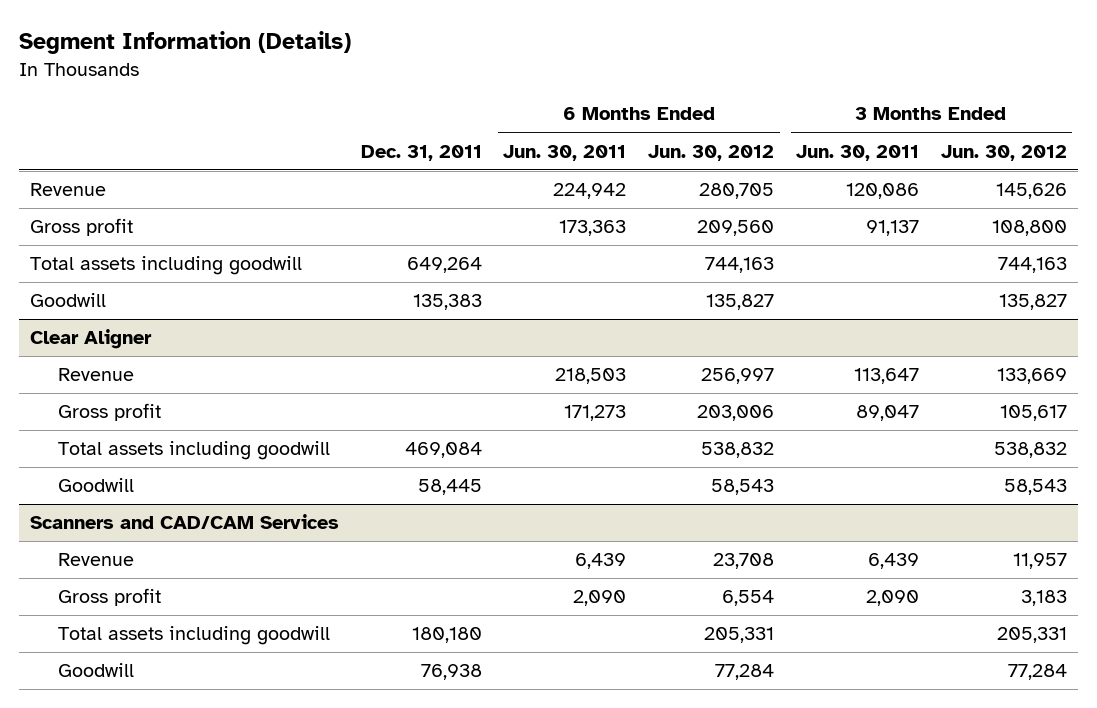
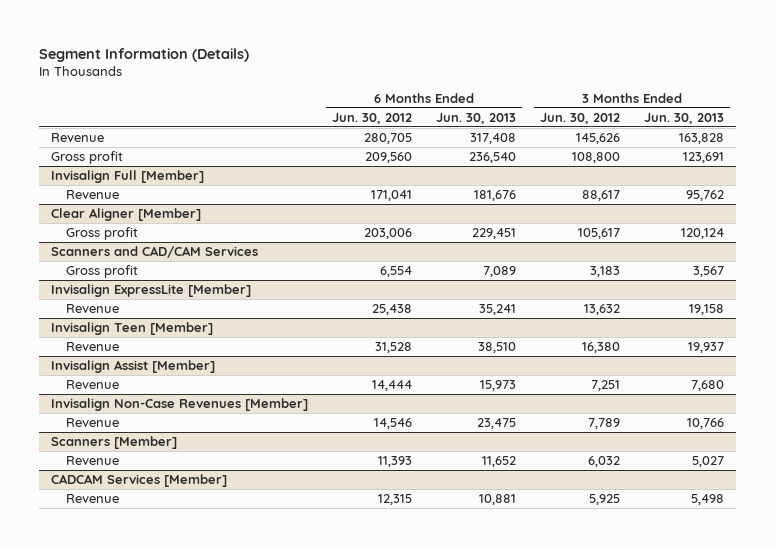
- | Dec. 31, 2011 | 6 Months Ended Jun. 30, 2011 | 6 Months Ended Jun. 30, 2012 | 3 Months Ended Jun. 30, 2011 | 3 Months Ended Jun. 30, 2012
+ | 6 Months Ended Jun. 30, 2012 | 6 Months Ended Jun. 30, 2013 | 3 Months Ended Jun. 30, 2012 | 3 Months Ended Jun. 30, 2013
- Total assets including goodwill | 649,264 | | 744,163 | | 744,163
- Goodwill | 135,383 | | 135,827 | | 135,827
- Clear Aligner
- Revenue | | 218,503 | 256,997 | 113,647 | 133,669
+ Invisalign Full [Member]
+ Revenue | 171,041 | 181,676 | 88,617 | 95,762
+ Clear Aligner [Member]
- Total assets including goodwill | 469,084 | | 538,832 | | 538,832
- Goodwill | 58,445 | | 58,543 | | 58,543
@ Scanners and CAD/CAM Services
- Revenue | | 6,439 | 23,708 | 6,439 | 11,957
- Total assets including goodwill | 180,180 | | 205,331 | | 205,331
- Goodwill | 76,938 | | 77,284 | | 77,284
+ Invisalign ExpressLite [Member]
+ Revenue | 25,438 | 35,241 | 13,632 | 19,158
+ Invisalign Teen [Member]
+ Revenue | 31,528 | 38,510 | 16,380 | 19,937
+ Invisalign Assist [Member]
+ Revenue | 14,444 | 15,973 | 7,251 | 7,680
+ Invisalign Non-Case Revenues [Member]
+ Revenue | 14,546 | 23,475 | 7,789 | 10,766
+ Scanners [Member]
+ Revenue | 11,393 | 11,652 | 6,032 | 5,027
+ CADCAM Services [Member]
+ Revenue | 12,315 | 10,881 | 5,925 | 5,498

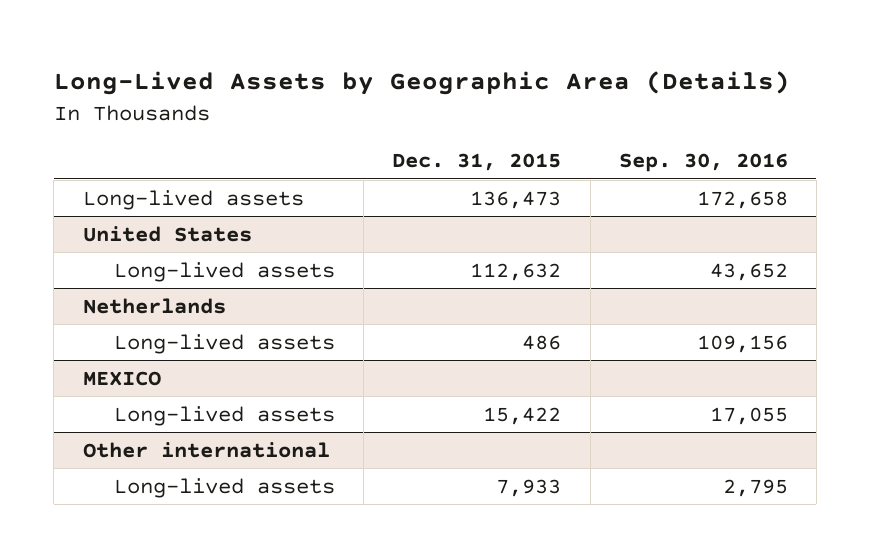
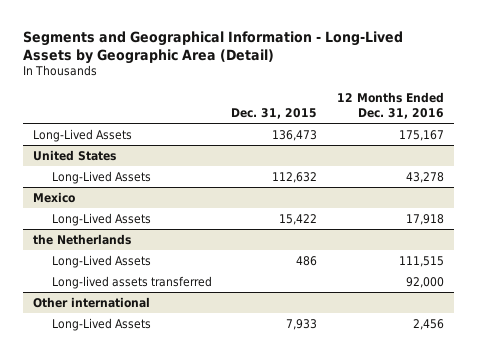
- Long-Lived Assets by Geographic Area (Details)
+ Segments and Geographical Information - Long-Lived Assets by Geographic Area (Detail)
- | Dec. 31, 2015 | Sep. 30, 2016
+ | Dec. 31, 2015 | 12 Months Ended Dec. 31, 2016
- Long-lived assets | 136,473 | 172,658
+ Long-Lived Assets | 136,473 | 175,167
@ United States
- Long-lived assets | 112,632 | 43,652
- Netherlands
- Long-lived assets | 486 | 109,156
- MEXICO
- Long-lived assets | 15,422 | 17,055
@ United States
+ Long-Lived Assets | 112,632 | 43,278
+ Mexico
+ Long-Lived Assets | 15,422 | 17,918
+ the Netherlands
+ Long-Lived Assets | 486 | 111,515
+ Long-lived assets transferred | | 92,000
@ Other international
- Long-lived assets | 7,933 | 2,795
+ Long-Lived Assets | 7,933 | 2,456

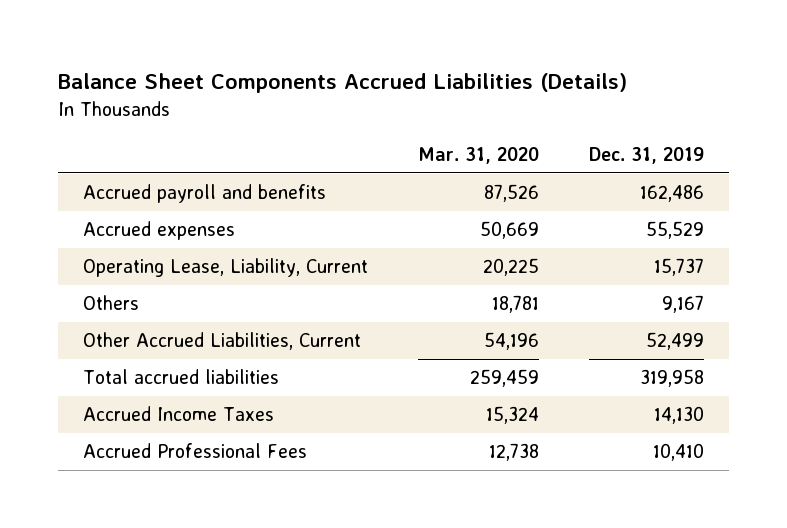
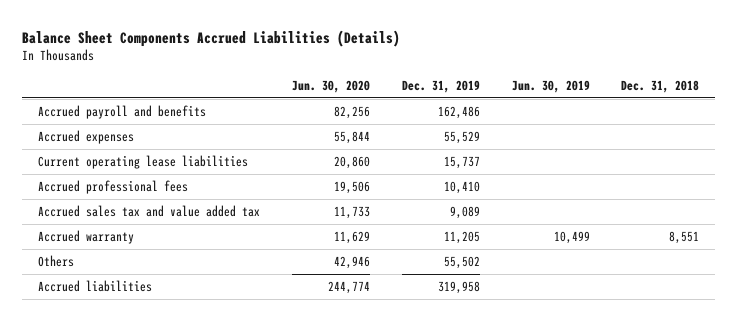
- | Mar. 31, 2020 | Dec. 31, 2019
+ | Jun. 30, 2020 | Dec. 31, 2019 | Jun. 30, 2019 | Dec. 31, 2018
- Operating Lease, Liability, Current | 20,225 | 15,737
- Others | 18,781 | 9,167
- Other Accrued Liabilities, Current | 54,196 | 52,499
- Total accrued liabilities | 259,459 | 319,958
- Accrued Income Taxes | 15,324 | 14,130
- Accrued Professional Fees | 12,738 | 10,410
+ Current operating lease liabilities | 20,860 | 15,737 | |
+ Accrued professional fees | 19,506 | 10,410 | |
+ Accrued sales tax and value added tax | 11,733 | 9,089 | |
+ Accrued warranty | 11,629 | 11,205 | 10,499 | 8,551
+ Others | 42,946 | 55,502 | |
+ Accrued liabilities | 244,774 | 319,958 | |

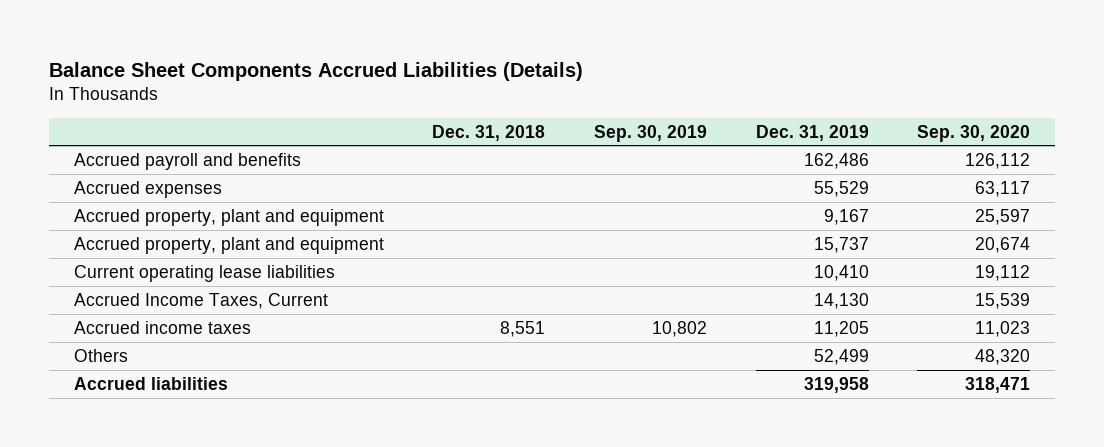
- | Jun. 30, 2020 | Dec. 31, 2019 | Jun. 30, 2019 | Dec. 31, 2018
+ | Dec. 31, 2018 | Sep. 30, 2019 | Dec. 31, 2019 | Sep. 30, 2020
- Current operating lease liabilities | 20,860 | 15,737 | |
- Accrued professional fees | 19,506 | 10,410 | |
- Accrued sales tax and value added tax | 11,733 | 9,089 | |
- Accrued warranty | 11,629 | 11,205 | 10,499 | 8,551
- Others | 42,946 | 55,502 | |
+ Accrued property, plant and equipment | | | 9,167 | 25,597
+ Accrued property, plant and equipment | | | 15,737 | 20,674
+ Current operating lease liabilities | | | 10,410 | 19,112
+ Accrued Income Taxes, Current | | | 14,130 | 15,539
+ Accrued income taxes | 8,551 | 10,802 | 11,205 | 11,023
+ Others | | | 52,499 | 48,320

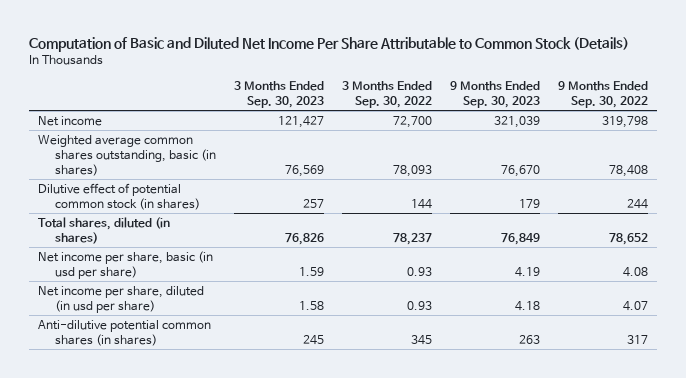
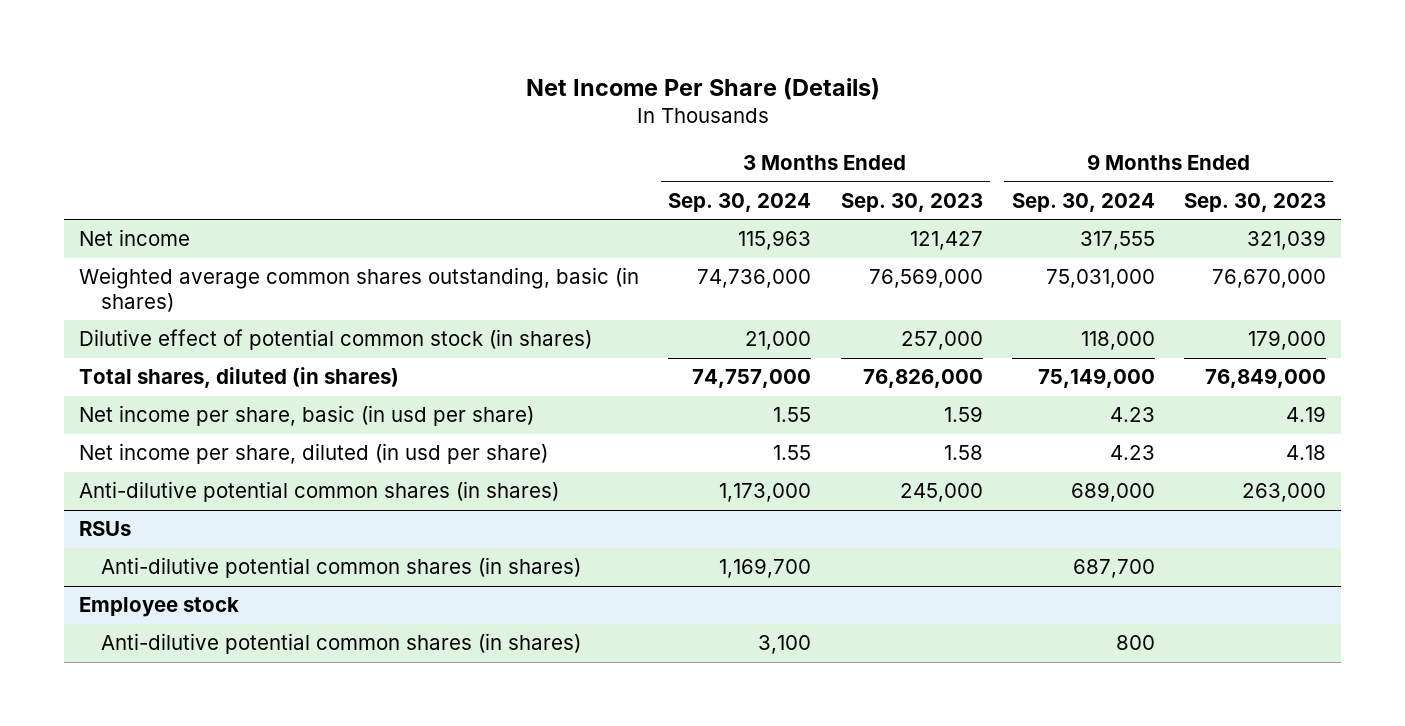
- Computation of Basic and Diluted Net Income Per Share Attributable to Common Stock (Details)
+ Net Income Per Share (Details)
- | 3 Months Ended Sep. 30, 2023 | 3 Months Ended Sep. 30, 2022 | 9 Months Ended Sep. 30, 2023 | 9 Months Ended Sep. 30, 2022
+ | 3 Months Ended Sep. 30, 2024 | 3 Months Ended Sep. 30, 2023 | 9 Months Ended Sep. 30, 2024 | 9 Months Ended Sep. 30, 2023
- Weighted average common shares outstanding, basic (in shares) | 76,569 | 78,093 | 76,670 | 78,408
- Dilutive effect of potential common stock (in shares) | 257 | 144 | 179 | 244
- Total shares, diluted (in shares) | 76,826 | 78,237 | 76,849 | 78,652
+ Weighted average common shares outstanding, basic (in shares) | 74,736,000 | 76,569,000 | 75,031,000 | 76,670,000
+ Dilutive effect of potential common stock (in shares) | 21,000 | 257,000 | 118,000 | 179,000
+ Total shares, diluted (in shares) | 74,757,000 | 76,826,000 | 75,149,000 | 76,849,000
- Anti-dilutive potential common shares (in shares) | 245 | 345 | 263 | 317
+ Anti-dilutive potential common shares (in shares) | 1,173,000 | 245,000 | 689,000 | 263,000
+ RSUs
+ Anti-dilutive potential common shares (in shares) | 1,169,700 | | 687,700 |
+ Employee stock
+ Anti-dilutive potential common shares (in shares) | 3,100 | | 800 |

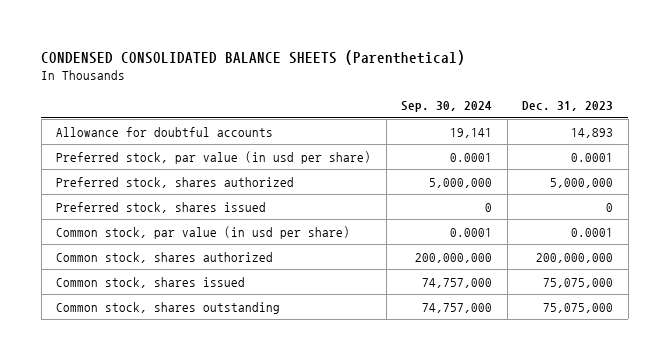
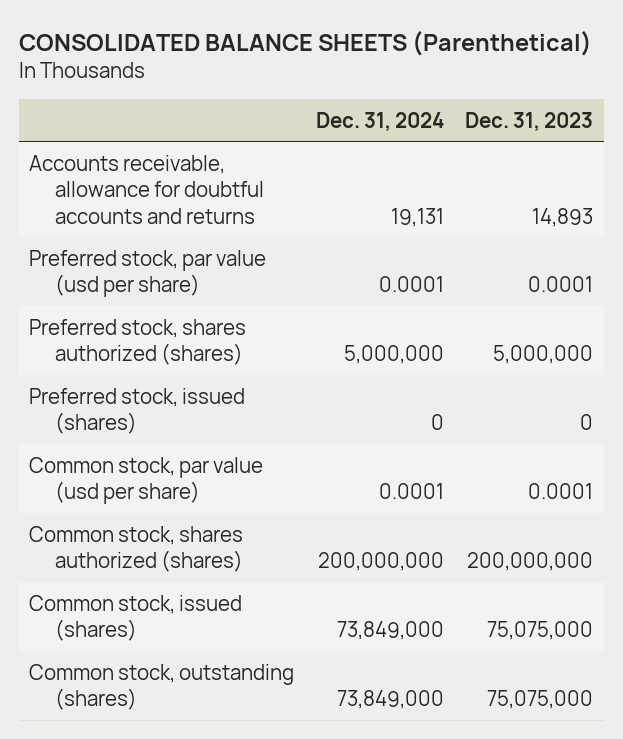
- CONDENSED CONSOLIDATED BALANCE SHEETS (Parenthetical)
+ CONSOLIDATED BALANCE SHEETS (Parenthetical)
- | Sep. 30, 2024 | Dec. 31, 2023
+ | Dec. 31, 2024 | Dec. 31, 2023
- Allowance for doubtful accounts | 19,141 | 14,893
- Preferred stock, par value (in usd per share) | 0.0001 | 0.0001
- Preferred stock, shares authorized | 5,000,000 | 5,000,000
- Preferred stock, shares issued | 0 | 0
- Common stock, par value (in usd per share) | 0.0001 | 0.0001
- Common stock, shares authorized | 200,000,000 | 200,000,000
- Common stock, shares issued | 74,757,000 | 75,075,000
- Common stock, shares outstanding | 74,757,000 | 75,075,000
+ Accounts receivable, allowance for doubtful accounts and returns | 19,131 | 14,893
+ Preferred stock, par value (usd per share) | 0.0001 | 0.0001
+ Preferred stock, shares authorized (shares) | 5,000,000 | 5,000,000
+ Preferred stock, issued (shares) | 0 | 0
+ Common stock, par value (usd per share) | 0.0001 | 0.0001
+ Common stock, shares authorized (shares) | 200,000,000 | 200,000,000
+ Common stock, issued (shares) | 73,849,000 | 75,075,000
+ Common stock, outstanding (shares) | 73,849,000 | 75,075,000

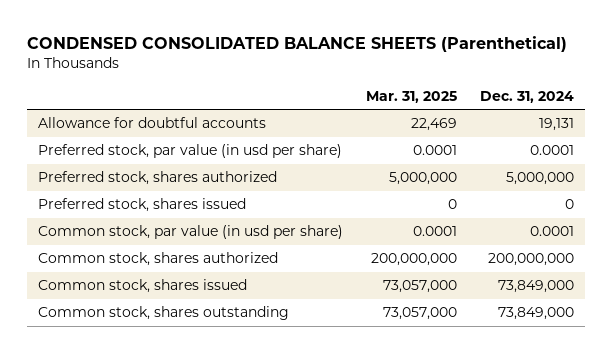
- CONSOLIDATED BALANCE SHEETS (Parenthetical)
+ CONDENSED CONSOLIDATED BALANCE SHEETS (Parenthetical)
- | Dec. 31, 2024 | Dec. 31, 2023
+ | Mar. 31, 2025 | Dec. 31, 2024
- Accounts receivable, allowance for doubtful accounts and returns | 19,131 | 14,893
- Preferred stock, par value (usd per share) | 0.0001 | 0.0001
- Preferred stock, shares authorized (shares) | 5,000,000 | 5,000,000
- Preferred stock, issued (shares) | 0 | 0
- Common stock, par value (usd per share) | 0.0001 | 0.0001
- Common stock, shares authorized (shares) | 200,000,000 | 200,000,000
- Common stock, issued (shares) | 73,849,000 | 75,075,000
- Common stock, outstanding (shares) | 73,849,000 | 75,075,000
+ Allowance for doubtful accounts | 22,469 | 19,131
+ Preferred stock, par value (in usd per share) | 0.0001 | 0.0001
+ Preferred stock, shares authorized | 5,000,000 | 5,000,000
+ Preferred stock, shares issued | 0 | 0
+ Common stock, par value (in usd per share) | 0.0001 | 0.0001
+ Common stock, shares authorized | 200,000,000 | 200,000,000
+ Common stock, shares issued | 73,057,000 | 73,849,000
+ Common stock, shares outstanding | 73,057,000 | 73,849,000

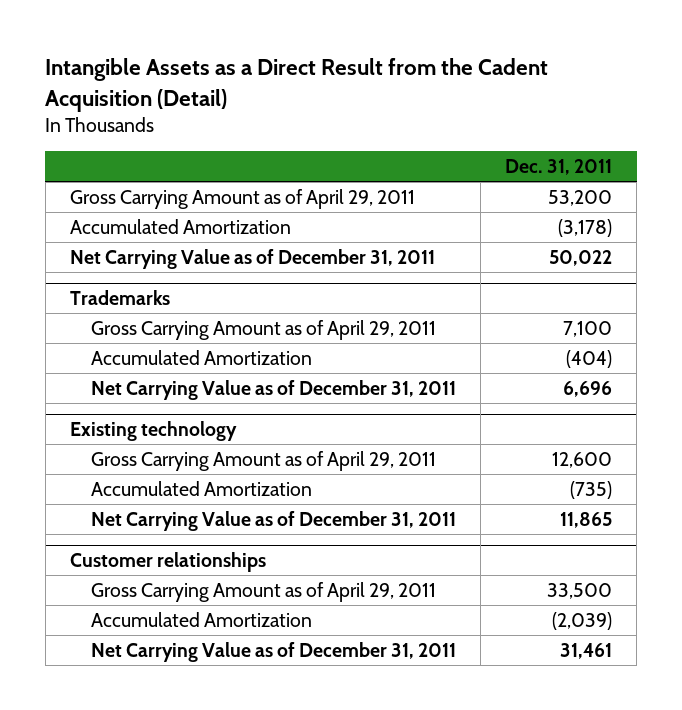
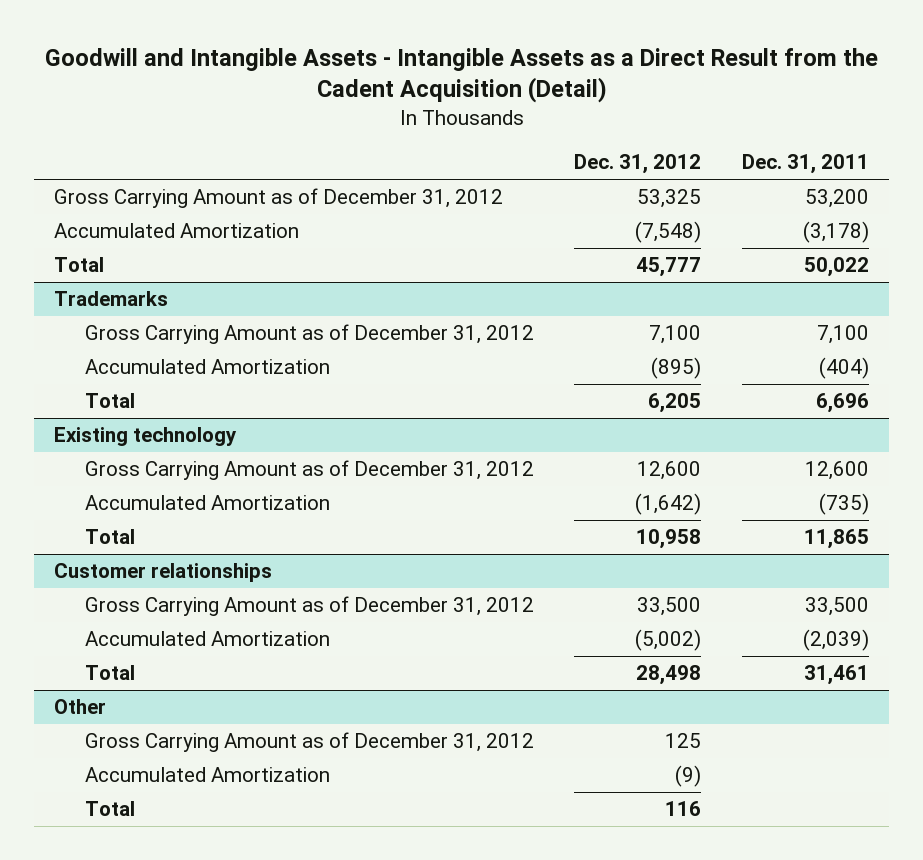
- Intangible Assets as a Direct Result from the Cadent Acquisition (Detail)
+ Goodwill and Intangible Assets - Intangible Assets as a Direct Result from the Cadent Acquisition (Detail)
- | Dec. 31, 2011
+ | Dec. 31, 2012 | Dec. 31, 2011
- Gross Carrying Amount as of April 29, 2011 | 53,200
+ Gross Carrying Amount as of December 31, 2012 | 53,325 | 53,200
- Net Carrying Value as of December 31, 2011 | 50,022
+ Total | 45,777 | 50,022
@ Trademarks
- Gross Carrying Amount as of April 29, 2011 | 7,100
+ Gross Carrying Amount as of December 31, 2012 | 7,100 | 7,100
- Net Carrying Value as of December 31, 2011 | 6,696
+ Total | 6,205 | 6,696
@ Existing technology
- Gross Carrying Amount as of April 29, 2011 | 12,600
+ Gross Carrying Amount as of December 31, 2012 | 12,600 | 12,600
- Net Carrying Value as of December 31, 2011 | 11,865
+ Total | 10,958 | 11,865
@ Customer relationships
- Gross Carrying Amount as of April 29, 2011 | 33,500
+ Gross Carrying Amount as of December 31, 2012 | 33,500 | 33,500
- Net Carrying Value as of December 31, 2011 | 31,461
+ Total | 28,498 | 31,461
+ Other
+ Gross Carrying Amount as of December 31, 2012 | 125 |
+ Accumulated Amortization | (9) |
+ Total | 116 |

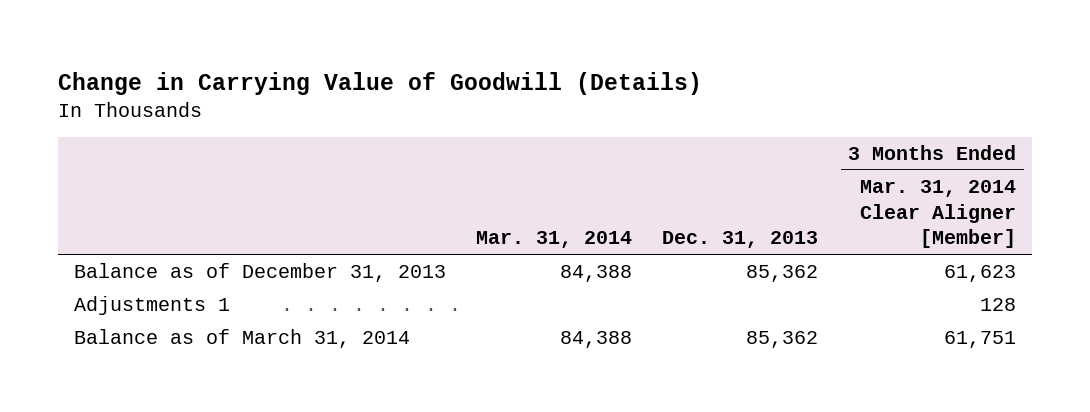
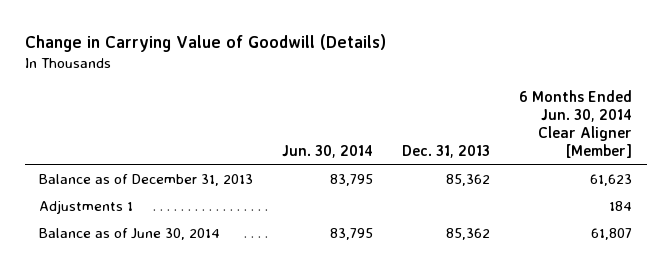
- | Mar. 31, 2014 | Dec. 31, 2013 | 3 Months Ended Mar. 31, 2014 Clear Aligner [Member]
+ | Jun. 30, 2014 | Dec. 31, 2013 | 6 Months Ended Jun. 30, 2014 Clear Aligner [Member]
- Balance as of March 31, 2014 | 84,388 | 85,362 | 61,751
+ Balance as of June 30, 2014 | 83,795 | 85,362 | 61,807

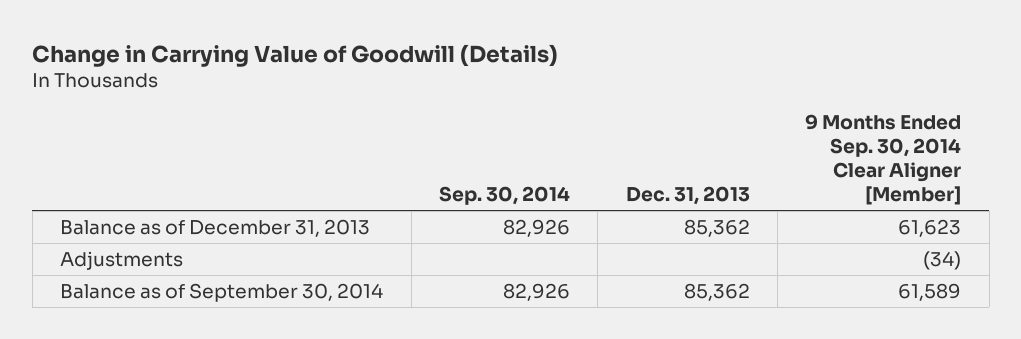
- | Jun. 30, 2014 | Dec. 31, 2013 | 6 Months Ended Jun. 30, 2014 Clear Aligner [Member]
+ | Sep. 30, 2014 | Dec. 31, 2013 | 9 Months Ended Sep. 30, 2014 Clear Aligner [Member]
- Adjustments 1 | | | 184
- Balance as of June 30, 2014 | 83,795 | 85,362 | 61,807
+ Adjustments | | | (34)
+ Balance as of September 30, 2014 | 82,926 | 85,362 | 61,589

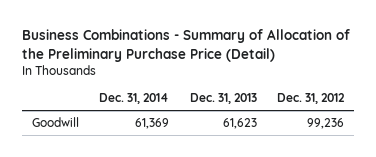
- Change in Carrying Value of Goodwill (Details)
+ Business Combinations - Summary of Allocation of the Preliminary Purchase Price (Detail)
- | Sep. 30, 2014 | Dec. 31, 2013 | 9 Months Ended Sep. 30, 2014 Clear Aligner [Member]
+ | Dec. 31, 2014 | Dec. 31, 2013 | Dec. 31, 2012
- Balance as of December 31, 2013 | 82,926 | 85,362 | 61,623
- Adjustments | | | (34)
- Balance as of September 30, 2014 | 82,926 | 85,362 | 61,589
+ Goodwill | 61,369 | 61,623 | 99,236

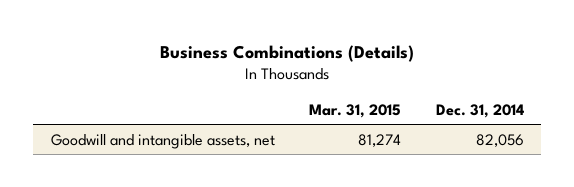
- Business Combinations - Summary of Allocation of the Preliminary Purchase Price (Detail)
+ Business Combinations (Details)
- | Dec. 31, 2014 | Dec. 31, 2013 | Dec. 31, 2012
+ | Mar. 31, 2015 | Dec. 31, 2014
- Goodwill | 61,369 | 61,623 | 99,236
+ Goodwill and intangible assets, net | 81,274 | 82,056

